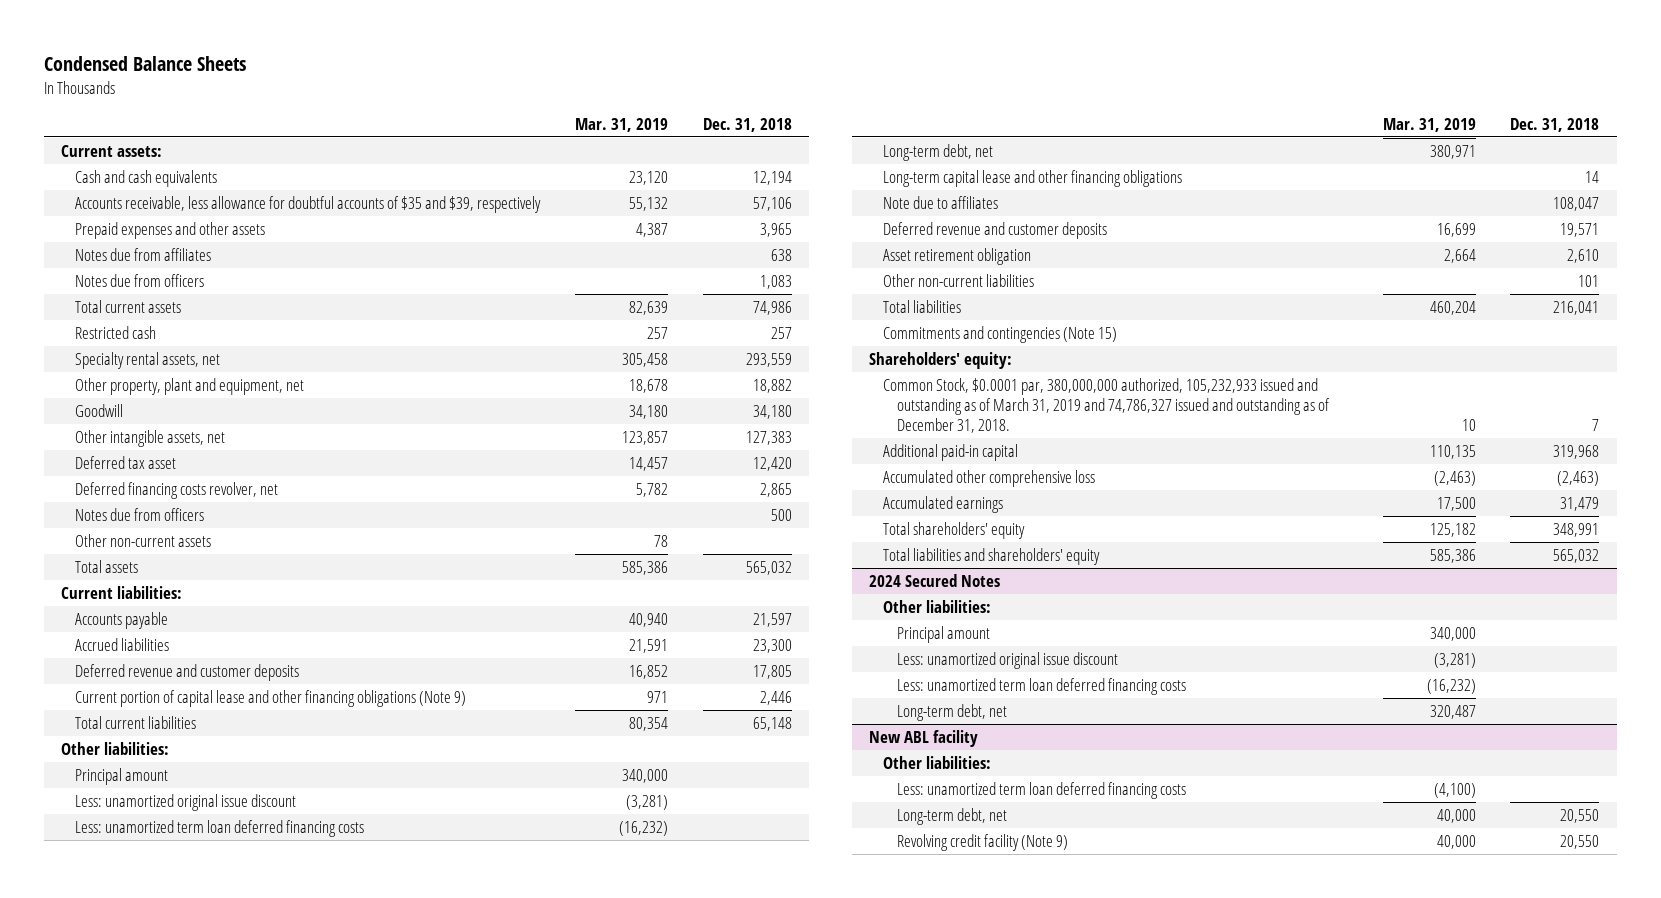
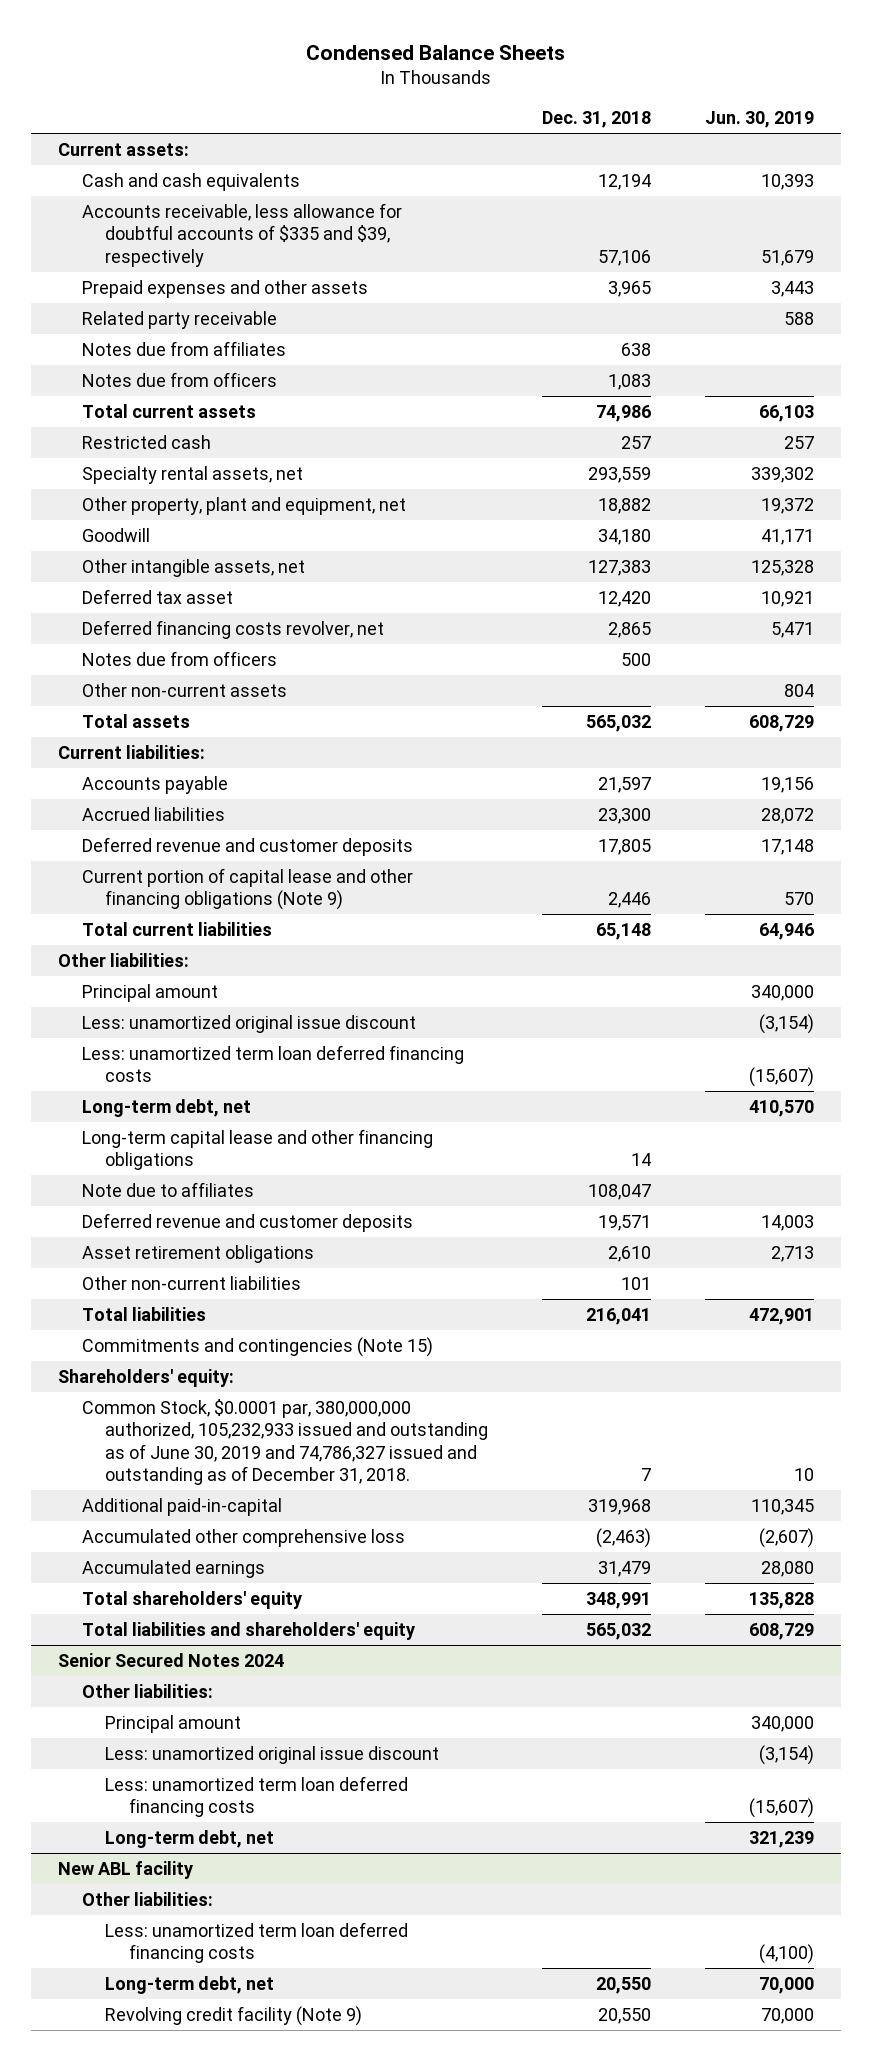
- | Mar. 31, 2019 | Dec. 31, 2018
+ | Dec. 31, 2018 | Jun. 30, 2019
- Accounts receivable, less allowance for doubtful accounts of $35 and $39, respectively | 55,132 | 57,106
+ Accounts receivable, less allowance for doubtful accounts of $335 and $39, respectively | 57,106 | 51,679
+ Related party receivable | | 588
- Asset retirement obligation | 2,664 | 2,610
+ Asset retirement obligations | 2,610 | 2,713
- Common Stock, $0.0001 par, 380,000,000 authorized, 105,232,933 issued and outstanding as of March 31, 2019 and 74,786,327 issued and outstanding as of December 31, 2018. | 10 | 7
- Additional paid-in capital | 110,135 | 319,968
+ Common Stock, $0.0001 par, 380,000,000 authorized, 105,232,933 issued and outstanding as of June 30, 2019 and 74,786,327 issued and outstanding as of December 31, 2018. | 7 | 10
+ Additional paid-in-capital | 319,968 | 110,345
- 2024 Secured Notes
+ Senior Secured Notes 2024

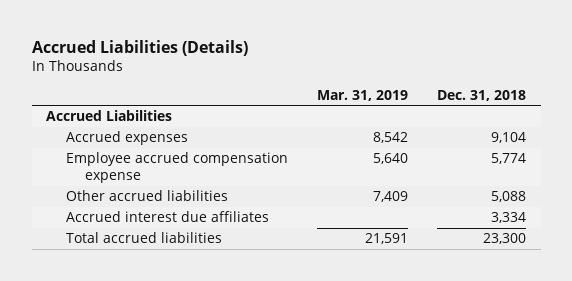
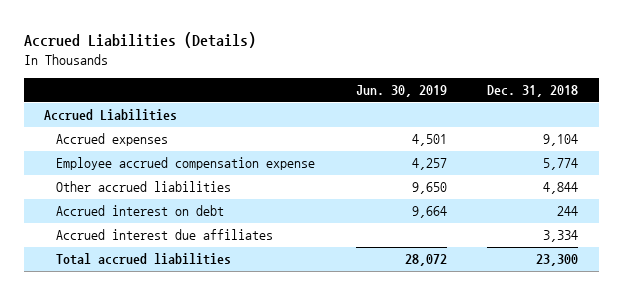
- | Mar. 31, 2019 | Dec. 31, 2018
+ | Jun. 30, 2019 | Dec. 31, 2018
- Other accrued liabilities | 7,409 | 5,088
+ Other accrued liabilities | 9,650 | 4,844
+ Accrued interest on debt | 9,664 | 244

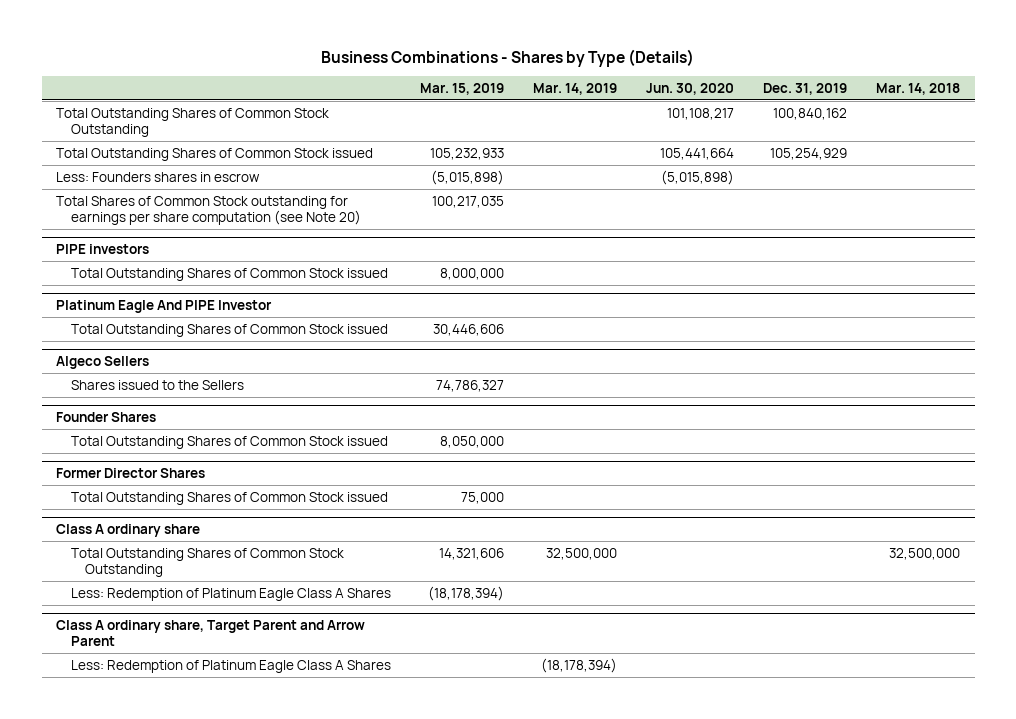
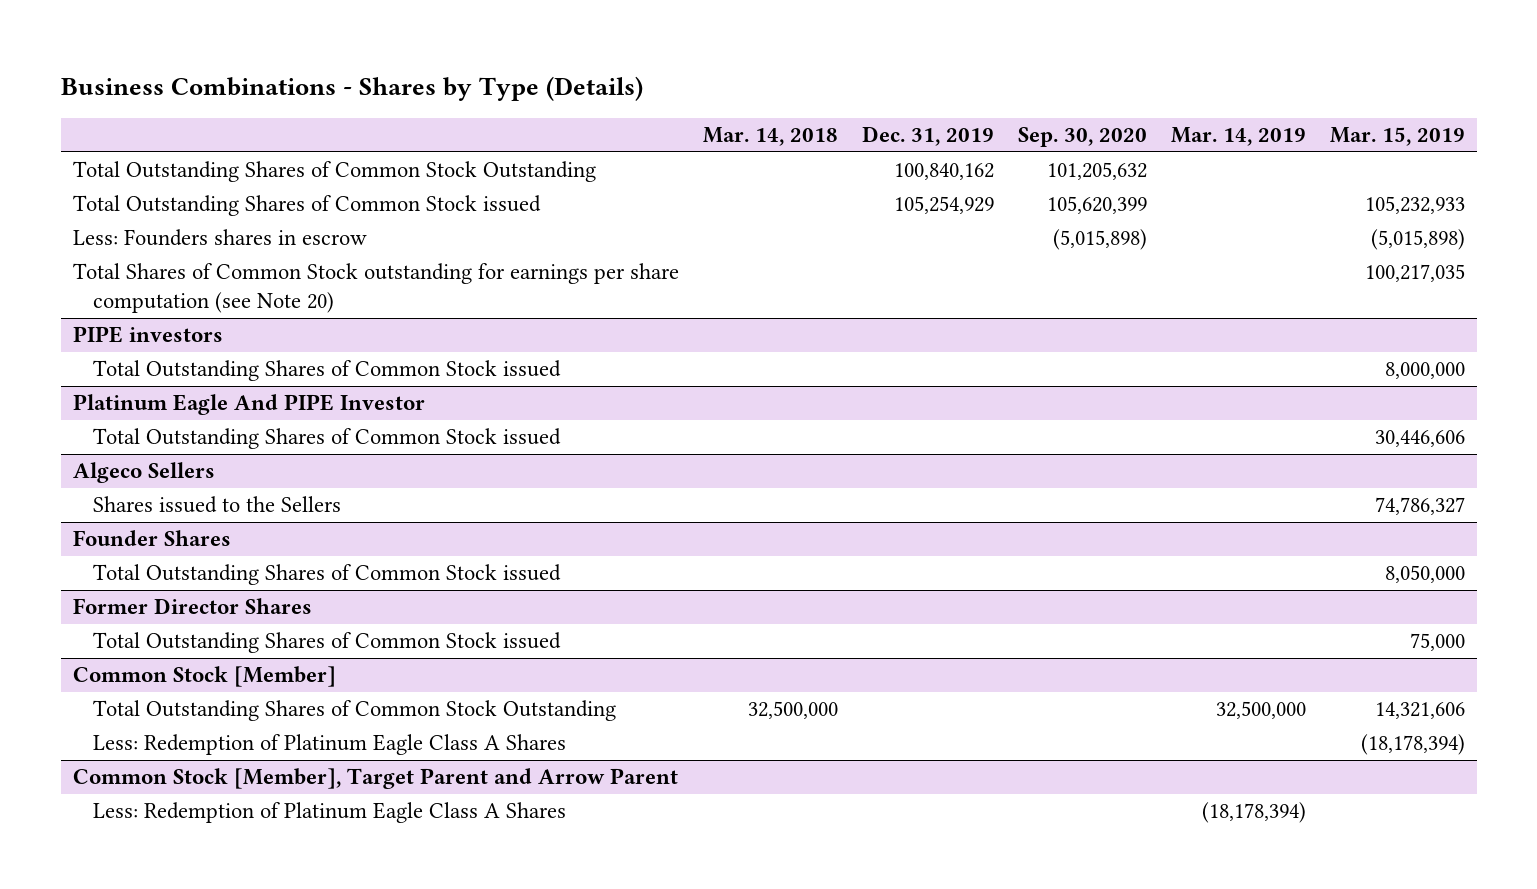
- | Mar. 15, 2019 | Mar. 14, 2019 | Jun. 30, 2020 | Dec. 31, 2019 | Mar. 14, 2018
+ | Mar. 14, 2018 | Dec. 31, 2019 | Sep. 30, 2020 | Mar. 14, 2019 | Mar. 15, 2019
- Class A ordinary share
+ Common Stock [Member]
- Class A ordinary share, Target Parent and Arrow Parent
+ Common Stock [Member], Target Parent and Arrow Parent

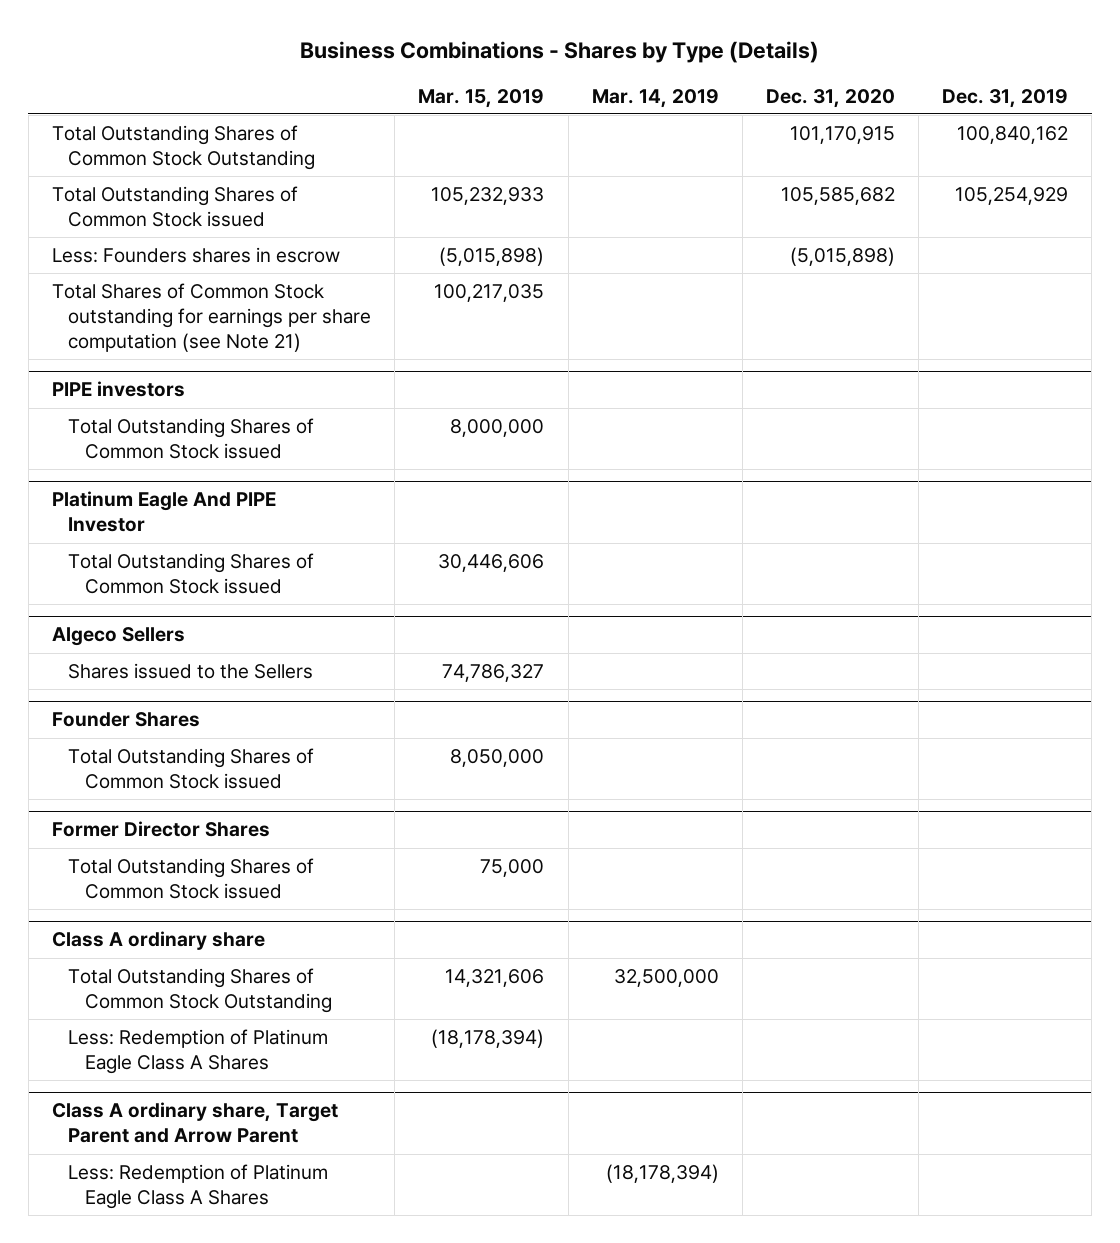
- | Mar. 14, 2018 | Dec. 31, 2019 | Sep. 30, 2020 | Mar. 14, 2019 | Mar. 15, 2019
+ | Mar. 15, 2019 | Mar. 14, 2019 | Dec. 31, 2020 | Dec. 31, 2019
- Total Shares of Common Stock outstanding for earnings per share computation (see Note 20) | | | | | 100,217,035
+ Total Shares of Common Stock outstanding for earnings per share computation (see Note 21) | 100,217,035 | | |
- Common Stock [Member]
+ Class A ordinary share
- Common Stock [Member], Target Parent and Arrow Parent
+ Class A ordinary share, Target Parent and Arrow Parent

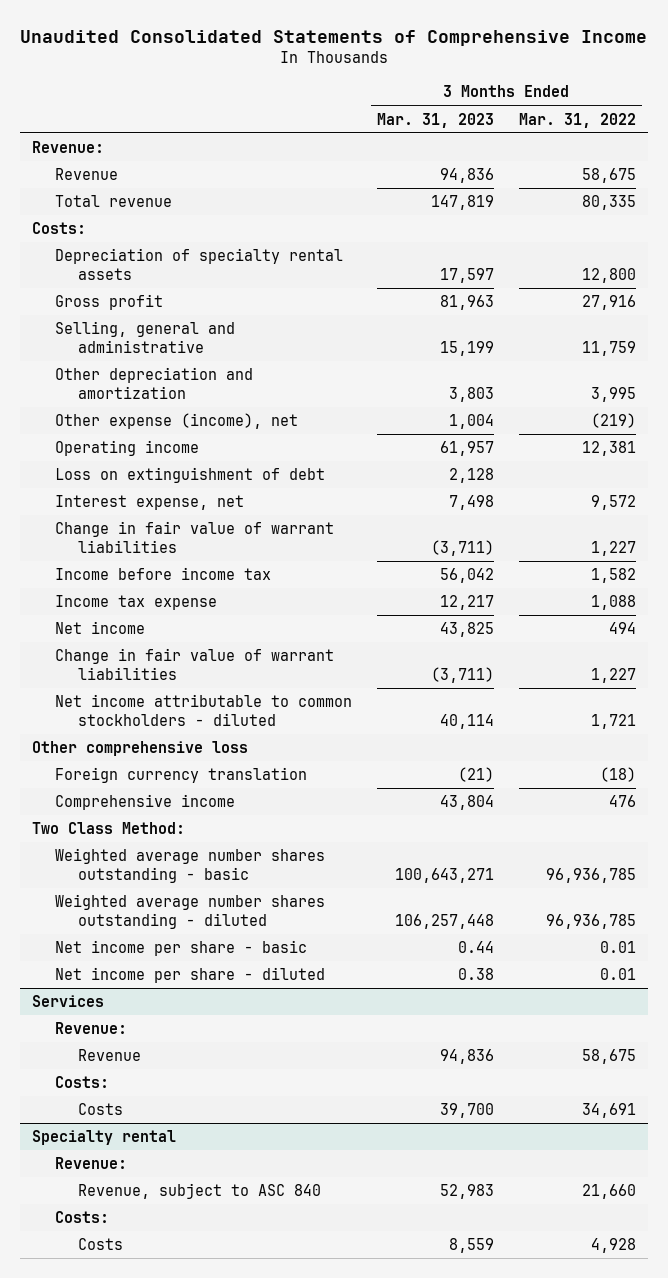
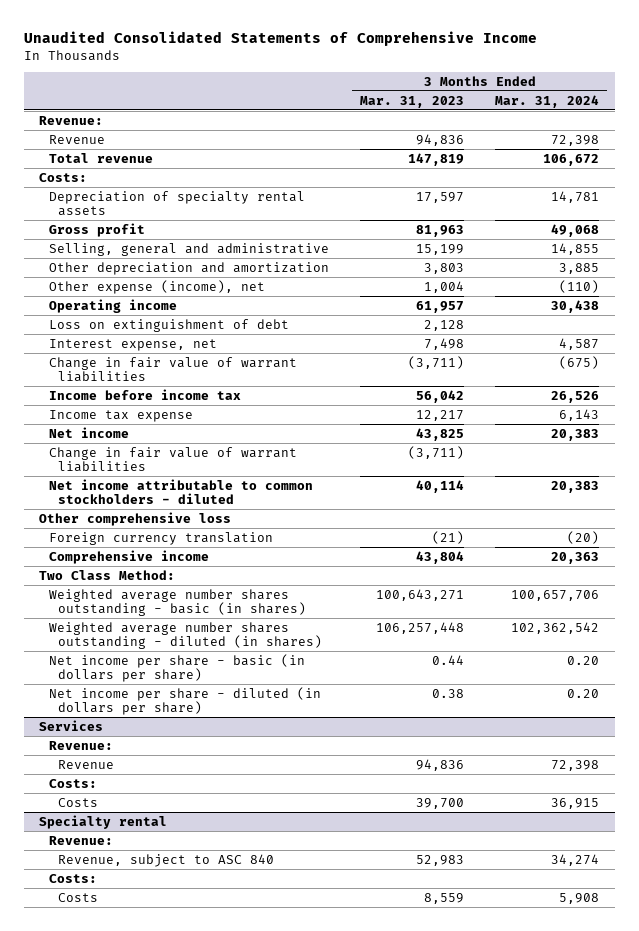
- | 3 Months Ended Mar. 31, 2023 | 3 Months Ended Mar. 31, 2022
+ | 3 Months Ended Mar. 31, 2023 | 3 Months Ended Mar. 31, 2024
- Weighted average number shares outstanding - basic | 100,643,271 | 96,936,785
- Weighted average number shares outstanding - diluted | 106,257,448 | 96,936,785
- Net income per share - basic | 0.44 | 0.01
- Net income per share - diluted | 0.38 | 0.01
+ Weighted average number shares outstanding - basic (in shares) | 100,643,271 | 100,657,706
+ Weighted average number shares outstanding - diluted (in shares) | 106,257,448 | 102,362,542
+ Net income per share - basic (in dollars per share) | 0.44 | 0.20
+ Net income per share - diluted (in dollars per share) | 0.38 | 0.20

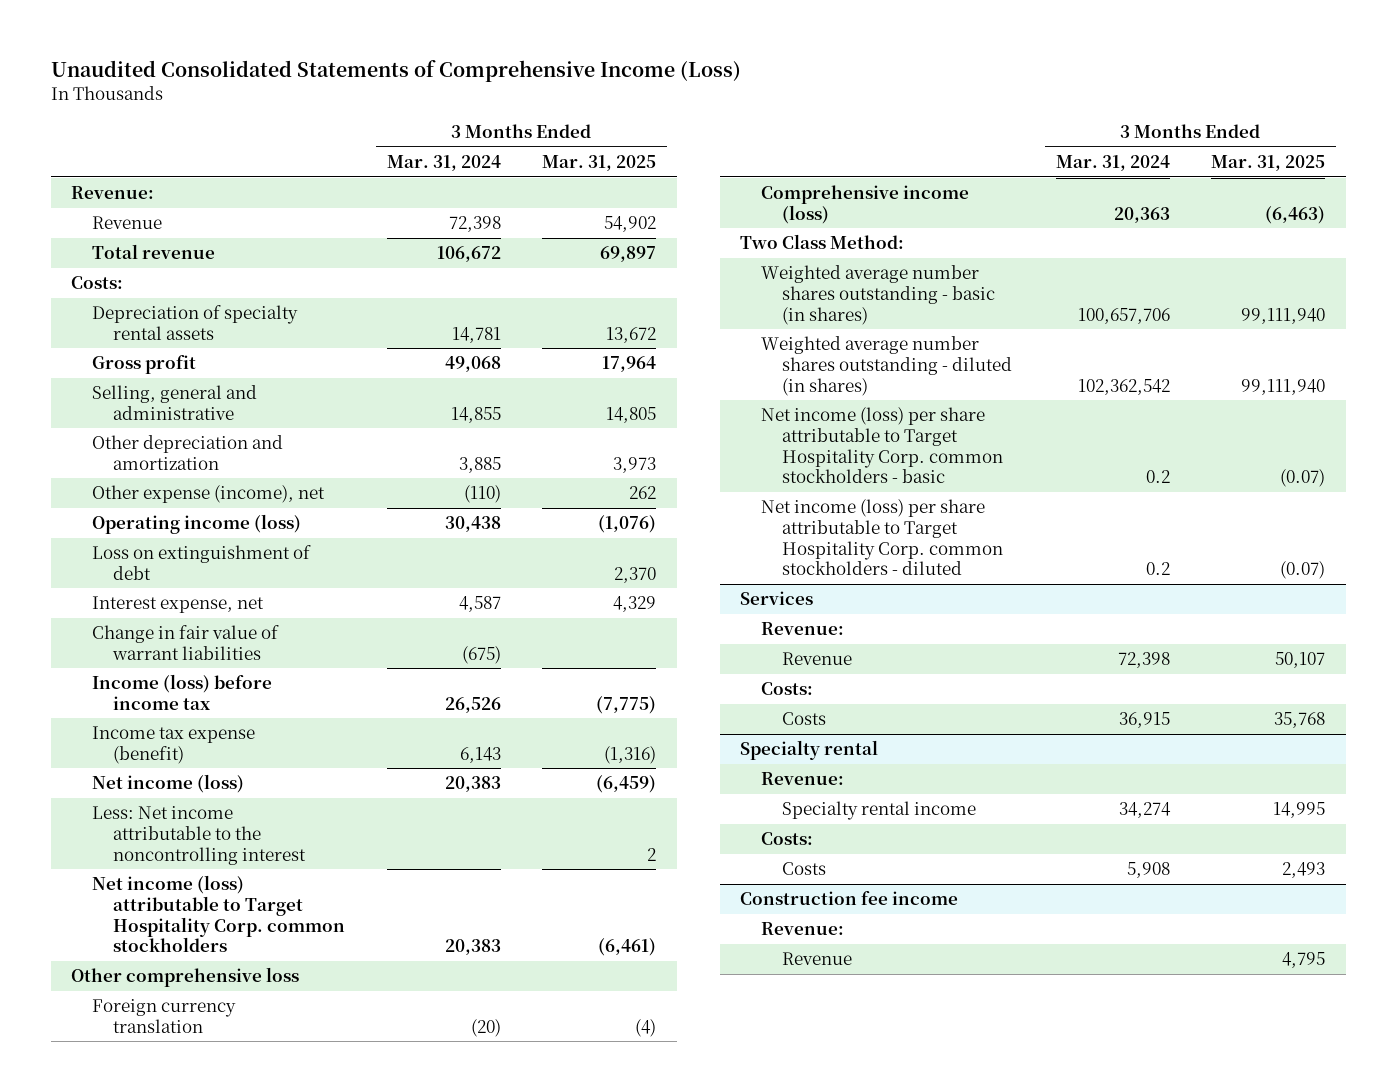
- Unaudited Consolidated Statements of Comprehensive Income
+ Unaudited Consolidated Statements of Comprehensive Income (Loss)
- | 3 Months Ended Mar. 31, 2023 | 3 Months Ended Mar. 31, 2024
+ | 3 Months Ended Mar. 31, 2024 | 3 Months Ended Mar. 31, 2025
- Operating income | 61,957 | 30,438
+ Operating income (loss) | 30,438 | (1,076)
- Income before income tax | 56,042 | 26,526
- Income tax expense | 12,217 | 6,143
- Net income | 43,825 | 20,383
- Change in fair value of warrant liabilities | (3,711) |
- Net income attributable to common stockholders - diluted | 40,114 | 20,383
+ Income (loss) before income tax | 26,526 | (7,775)
+ Income tax expense (benefit) | 6,143 | (1,316)
+ Net income (loss) | 20,383 | (6,459)
+ Less: Net income attributable to the noncontrolling interest | | 2
+ Net income (loss) attributable to Target Hospitality Corp. common stockholders | 20,383 | (6,461)
- Comprehensive income | 43,804 | 20,363
+ Comprehensive income (loss) | 20,363 | (6,463)
- Net income per share - basic (in dollars per share) | 0.44 | 0.20
- Net income per share - diluted (in dollars per share) | 0.38 | 0.20
+ Net income (loss) per share attributable to Target Hospitality Corp. common stockholders - basic | 0.2 | (0.07)
+ Net income (loss) per share attributable to Target Hospitality Corp. common stockholders - diluted | 0.2 | (0.07)
@ Specialty rental
- Revenue, subject to ASC 840 | 52,983 | 34,274
+ Specialty rental income | 34,274 | 14,995
+ Construction fee income
+ Revenue:
+ Revenue | | 4,795

